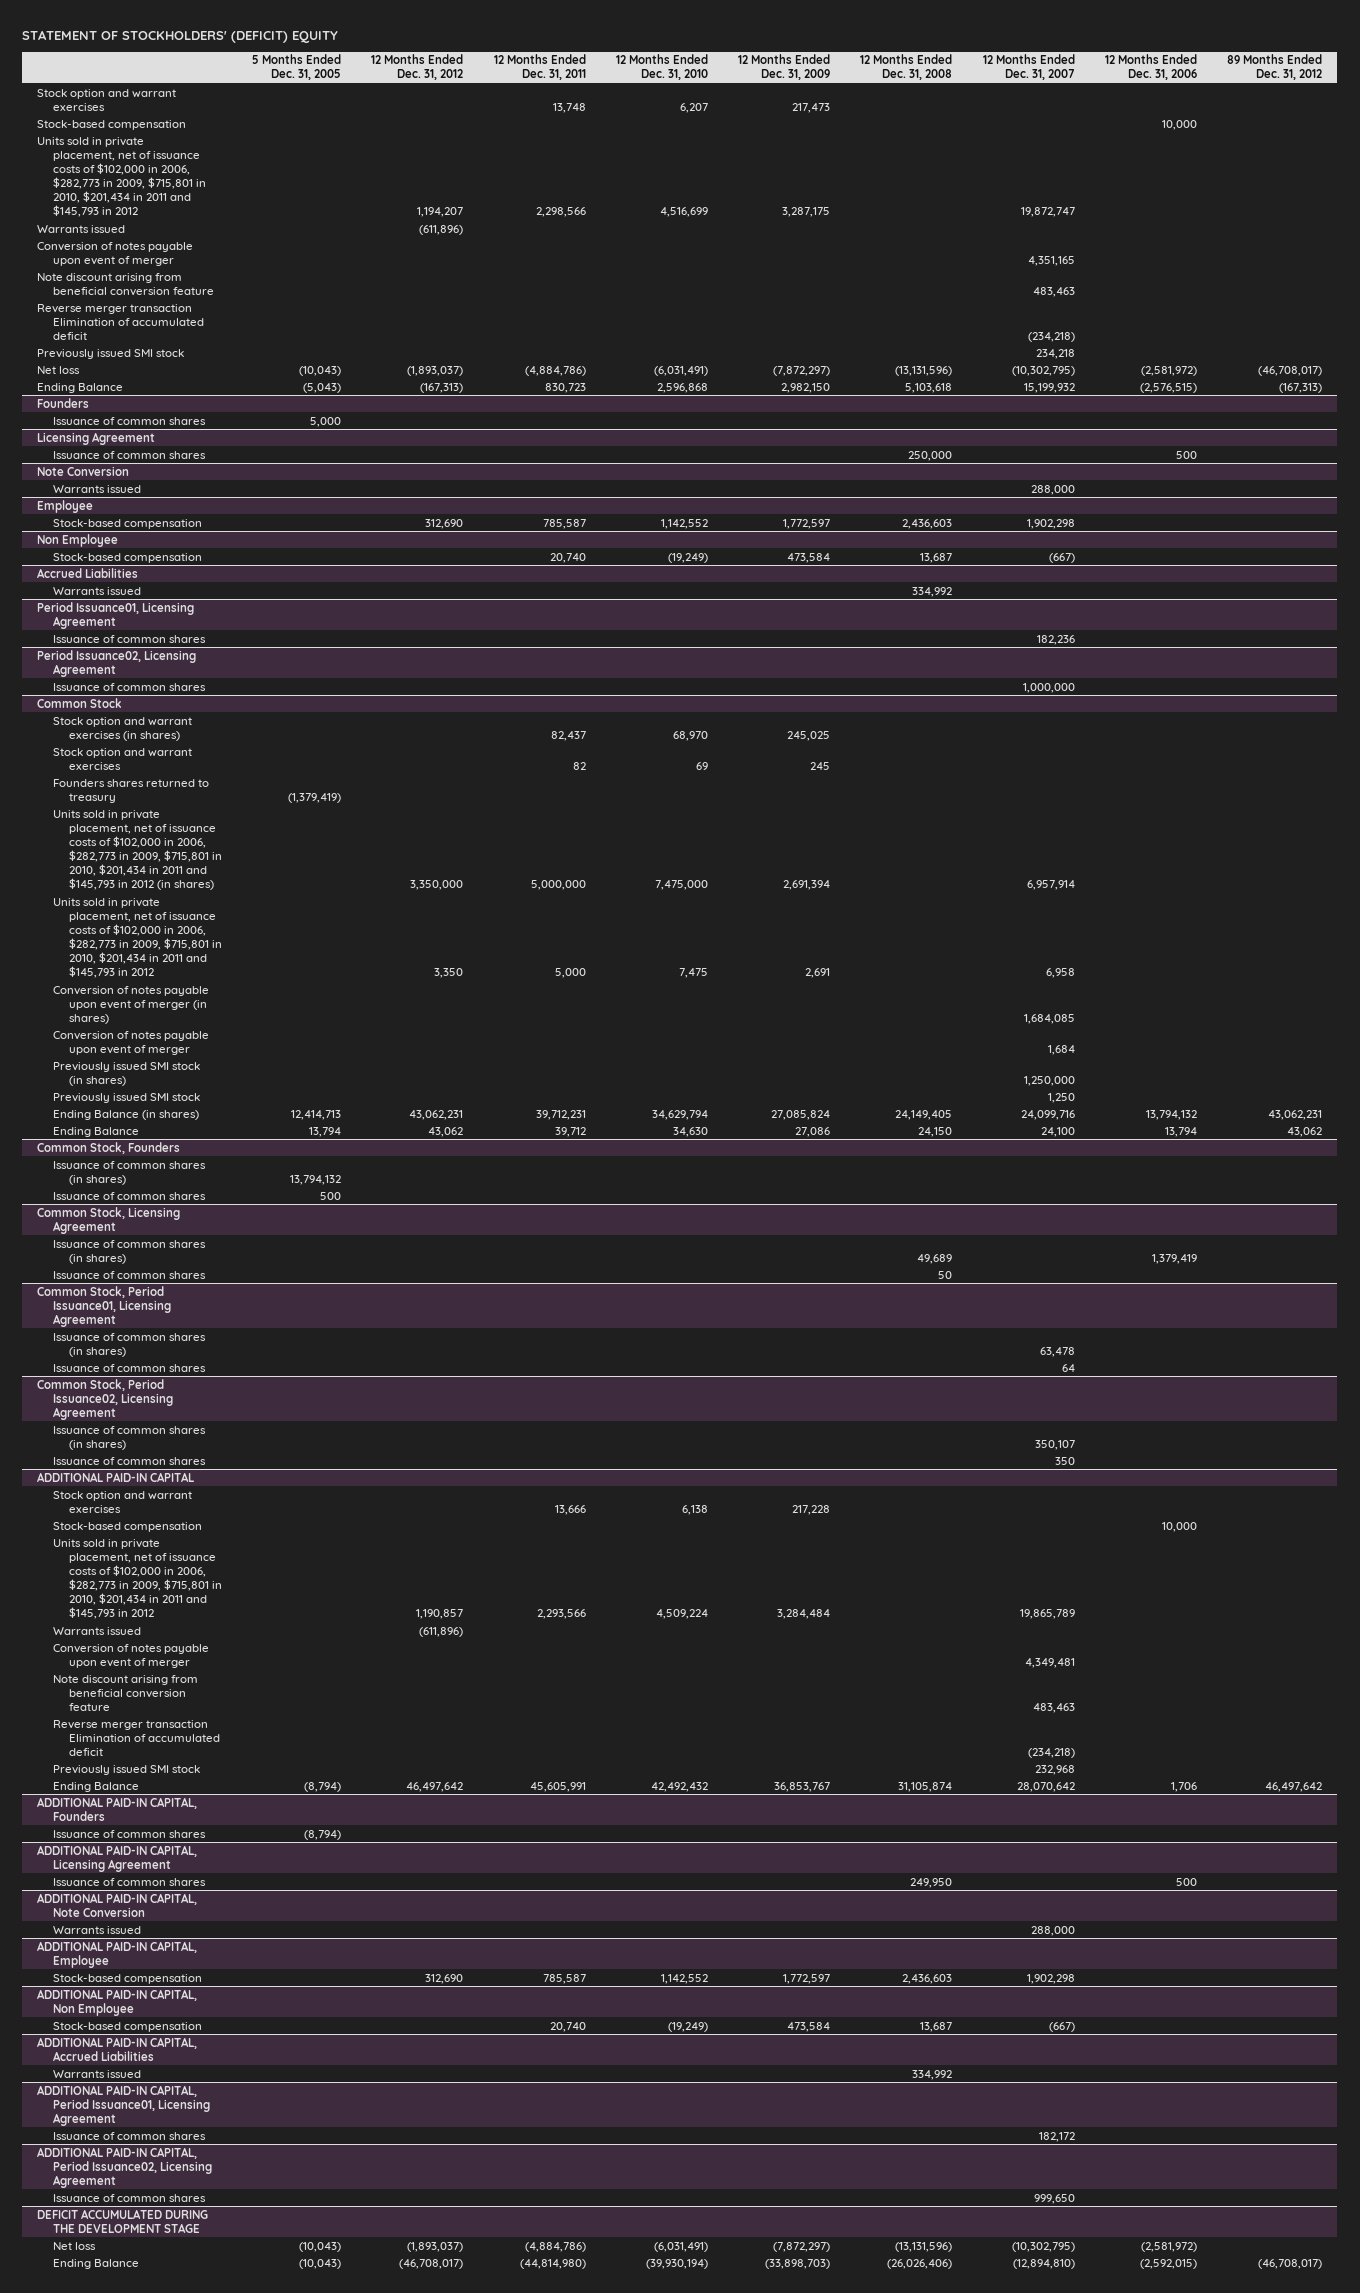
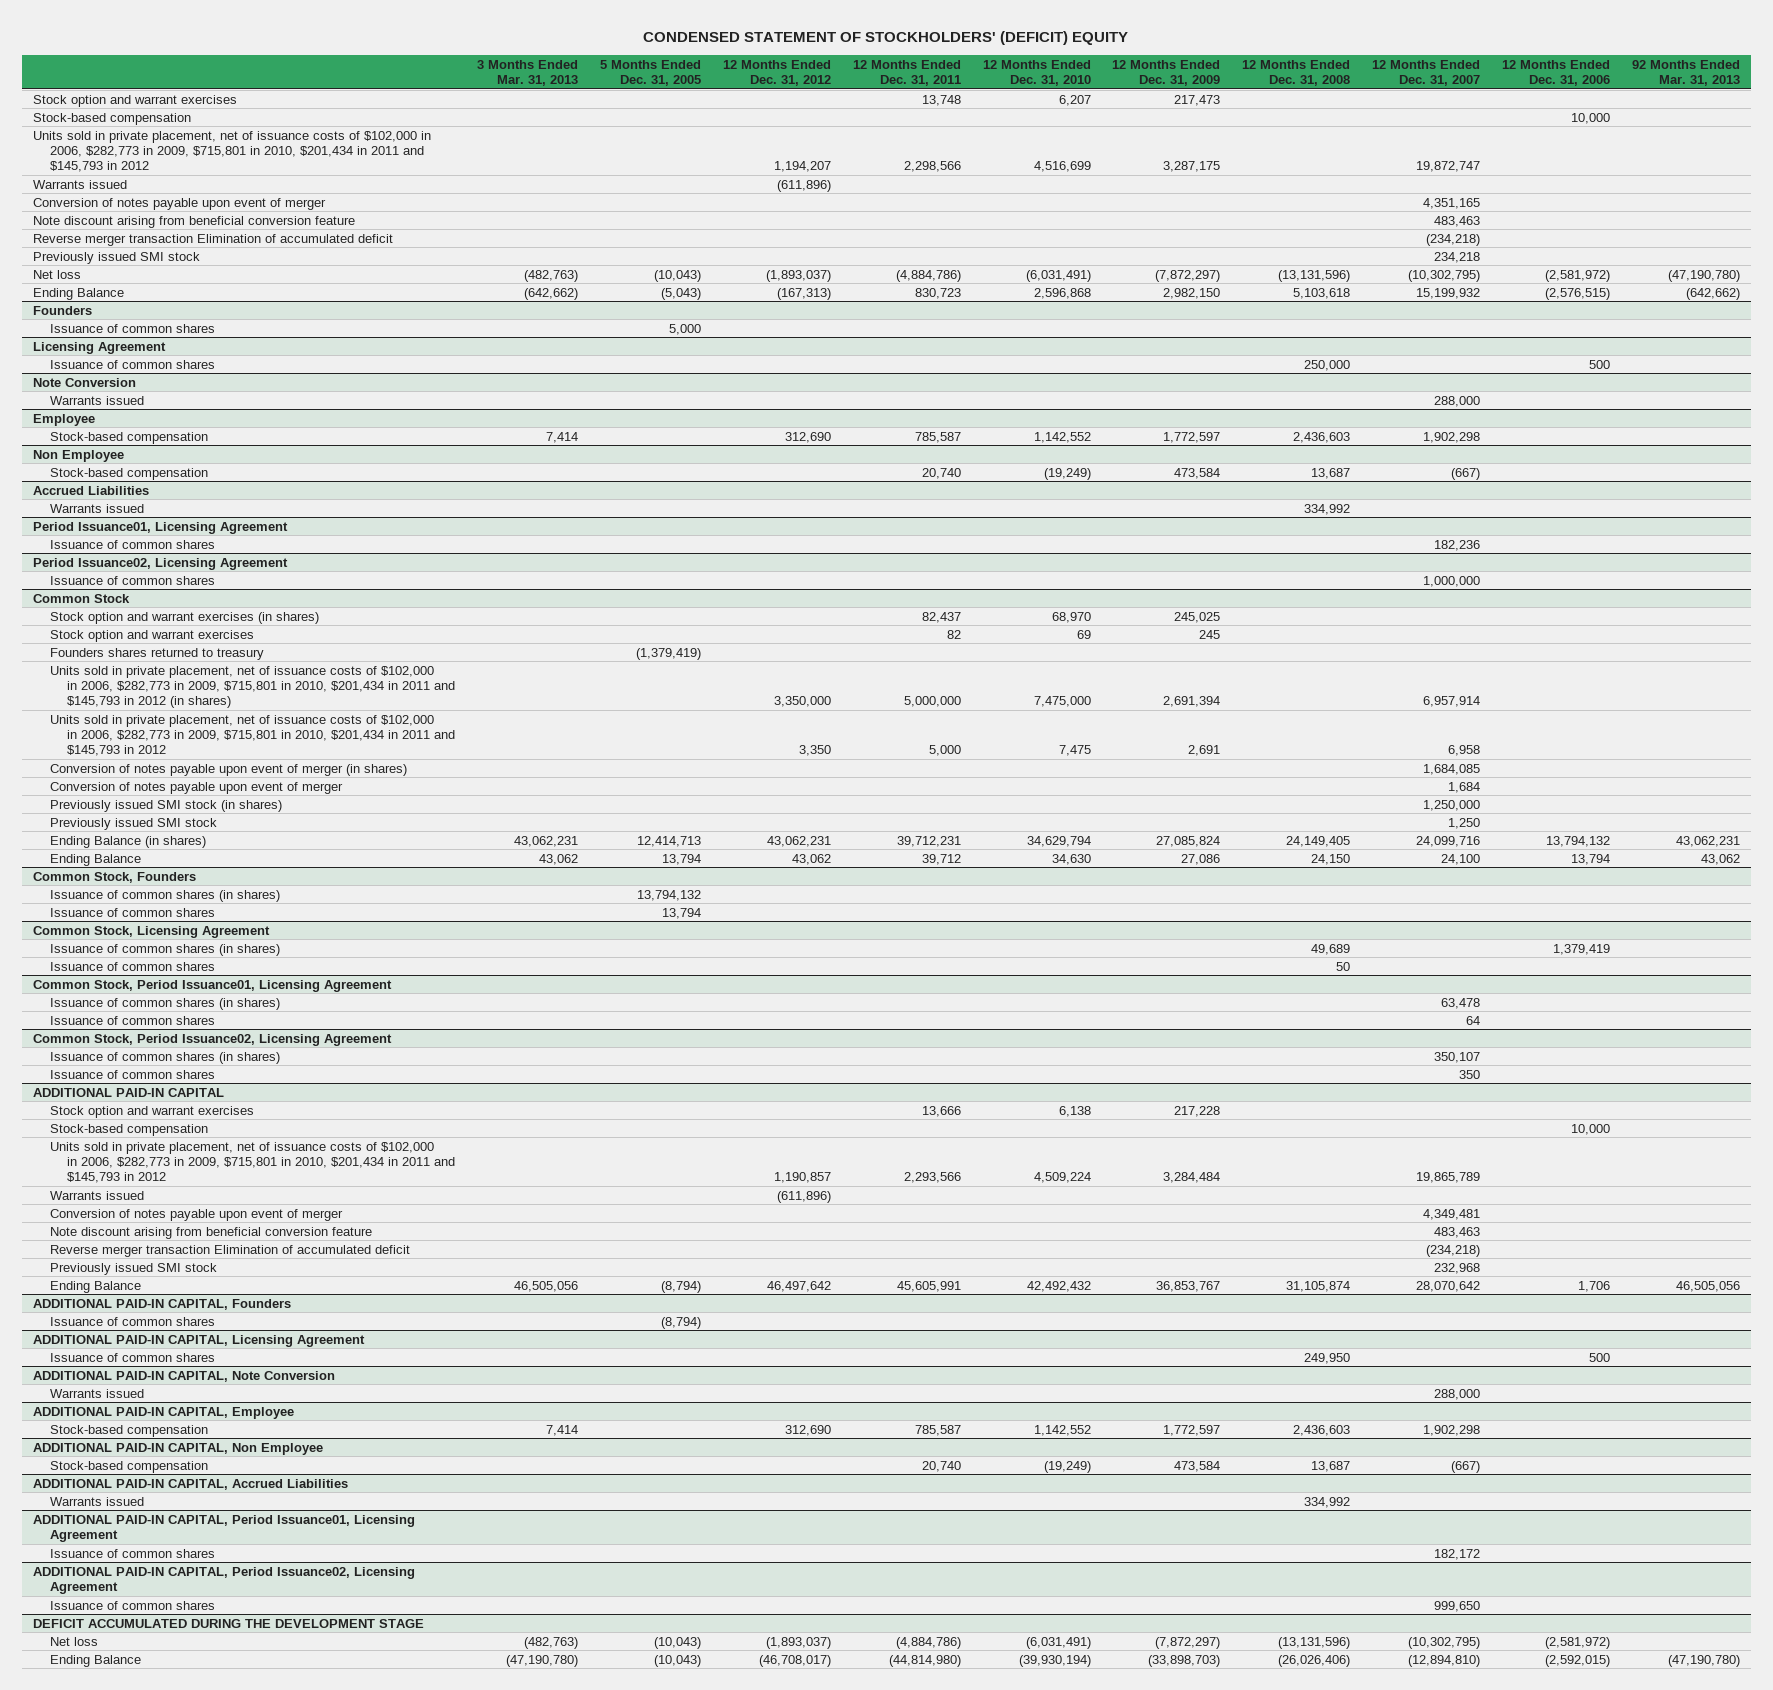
- STATEMENT OF STOCKHOLDERS' (DEFICIT) EQUITY
+ CONDENSED STATEMENT OF STOCKHOLDERS' (DEFICIT) EQUITY
- | 5 Months Ended Dec. 31, 2005 | 12 Months Ended Dec. 31, 2012 | 12 Months Ended Dec. 31, 2011 | 12 Months Ended Dec. 31, 2010 | 12 Months Ended Dec. 31, 2009 | 12 Months Ended Dec. 31, 2008 | 12 Months Ended Dec. 31, 2007 | 12 Months Ended Dec. 31, 2006 | 89 Months Ended Dec. 31, 2012
+ | 3 Months Ended Mar. 31, 2013 | 5 Months Ended Dec. 31, 2005 | 12 Months Ended Dec. 31, 2012 | 12 Months Ended Dec. 31, 2011 | 12 Months Ended Dec. 31, 2010 | 12 Months Ended Dec. 31, 2009 | 12 Months Ended Dec. 31, 2008 | 12 Months Ended Dec. 31, 2007 | 12 Months Ended Dec. 31, 2006 | 92 Months Ended Mar. 31, 2013
@ Common Stock, Founders
- Issuance of common shares | 500 | | | | | | | |
+ Issuance of common shares | | 13,794 | | | | | | | |

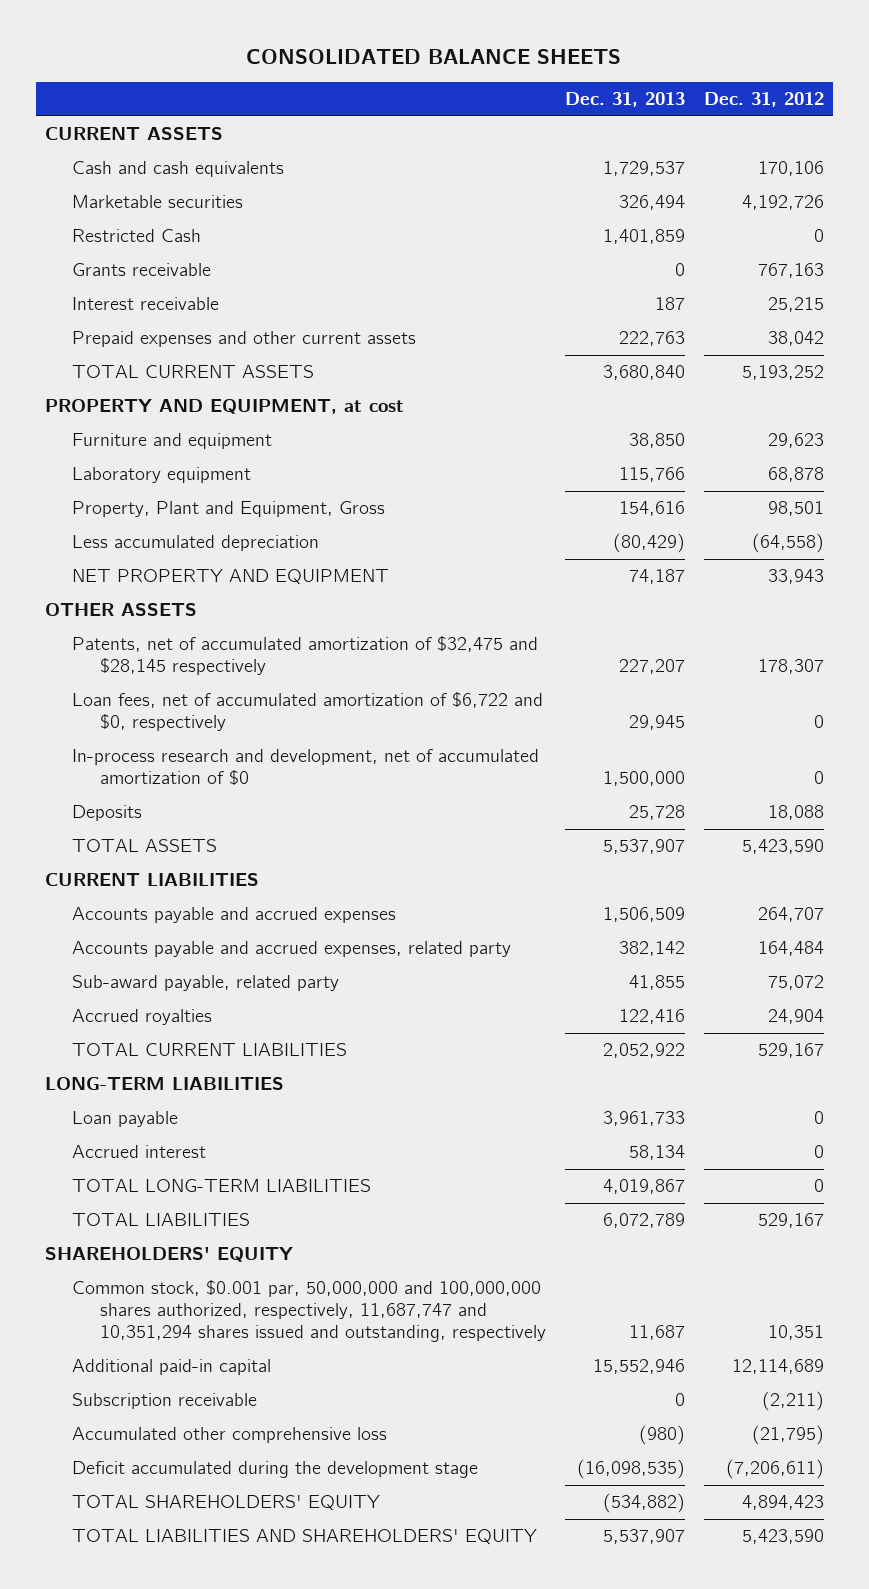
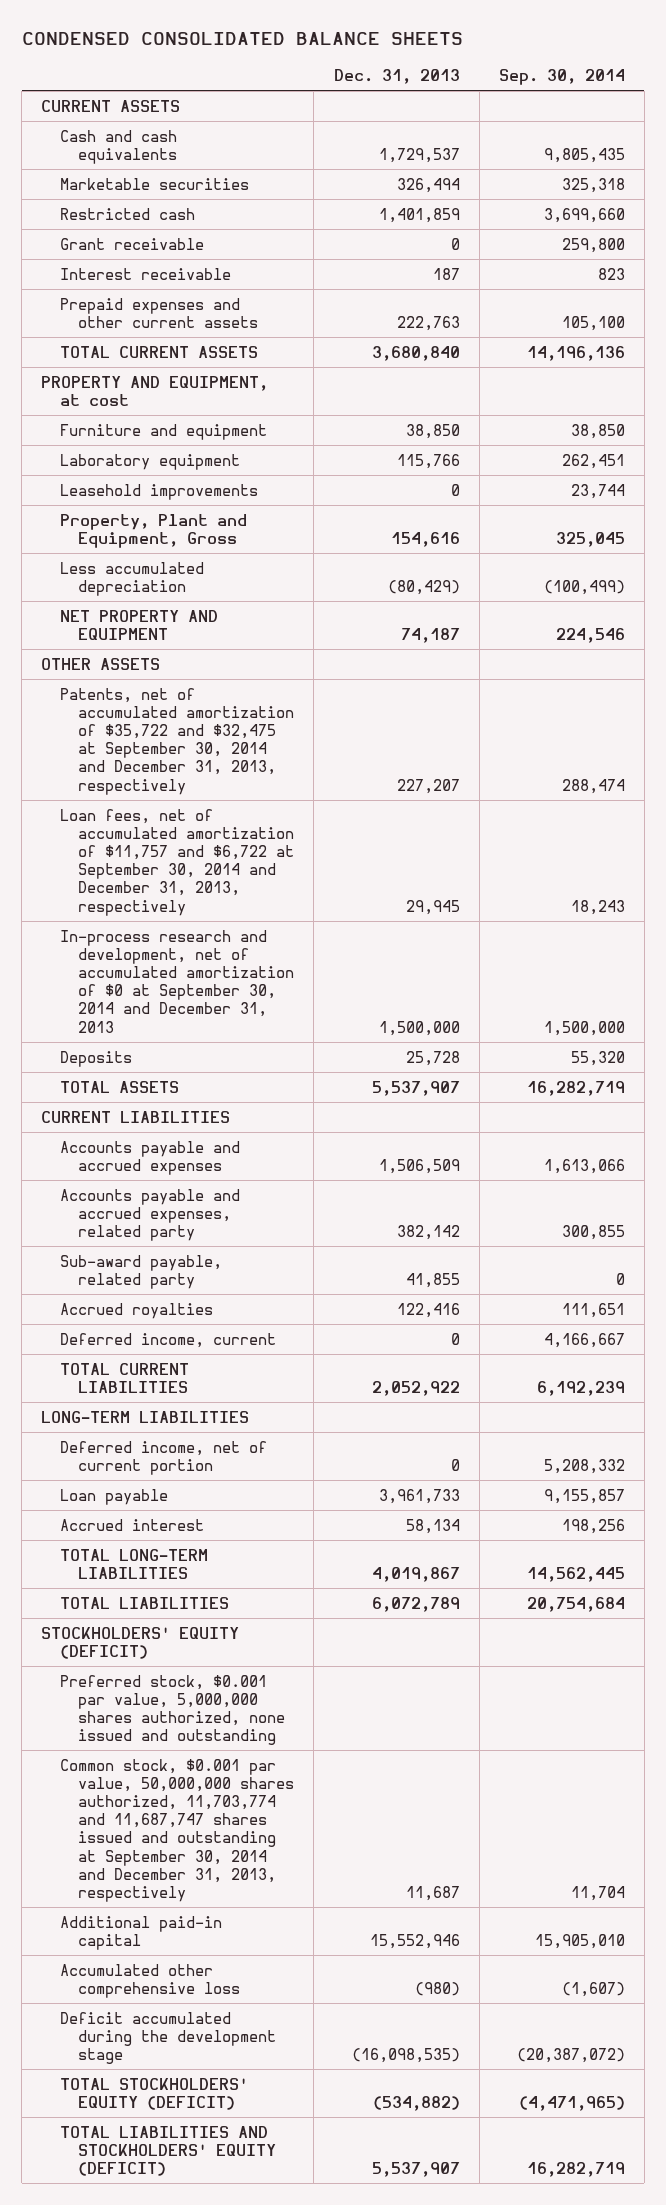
- CONSOLIDATED BALANCE SHEETS
+ CONDENSED CONSOLIDATED BALANCE SHEETS
- | Dec. 31, 2013 | Dec. 31, 2012
+ | Dec. 31, 2013 | Sep. 30, 2014
- Restricted Cash | 1,401,859 | 0
- Grants receivable | 0 | 767,163
+ Restricted cash | 1,401,859 | 3,699,660
+ Grant receivable | 0 | 259,800
+ Leasehold improvements | 0 | 23,744
- Patents, net of accumulated amortization of $32,475 and $28,145 respectively | 227,207 | 178,307
- Loan fees, net of accumulated amortization of $6,722 and $0, respectively | 29,945 | 0
- In-process research and development, net of accumulated amortization of $0 | 1,500,000 | 0
+ Patents, net of accumulated amortization of $35,722 and $32,475 at September 30, 2014 and December 31, 2013, respectively | 227,207 | 288,474
+ Loan fees, net of accumulated amortization of $11,757 and $6,722 at September 30, 2014 and December 31, 2013, respectively | 29,945 | 18,243
+ In-process research and development, net of accumulated amortization of $0 at September 30, 2014 and December 31, 2013 | 1,500,000 | 1,500,000
+ Deferred income, current | 0 | 4,166,667
+ Deferred income, net of current portion | 0 | 5,208,332
- SHAREHOLDERS' EQUITY
- Common stock, $0.001 par, 50,000,000 and 100,000,000 shares authorized, respectively, 11,687,747 and 10,351,294 shares issued and outstanding, respectively | 11,687 | 10,351
+ STOCKHOLDERS' EQUITY (DEFICIT)
+ Preferred stock, $0.001 par value, 5,000,000 shares authorized, none issued and outstanding
+ Common stock, $0.001 par value, 50,000,000 shares authorized, 11,703,774 and 11,687,747 shares issued and outstanding at September 30, 2014 and December 31, 2013, respectively | 11,687 | 11,704
- Subscription receivable | 0 | (2,211)
- TOTAL SHAREHOLDERS' EQUITY | (534,882) | 4,894,423
- TOTAL LIABILITIES AND SHAREHOLDERS' EQUITY | 5,537,907 | 5,423,590
+ TOTAL STOCKHOLDERS' EQUITY (DEFICIT) | (534,882) | (4,471,965)
+ TOTAL LIABILITIES AND STOCKHOLDERS' EQUITY (DEFICIT) | 5,537,907 | 16,282,719

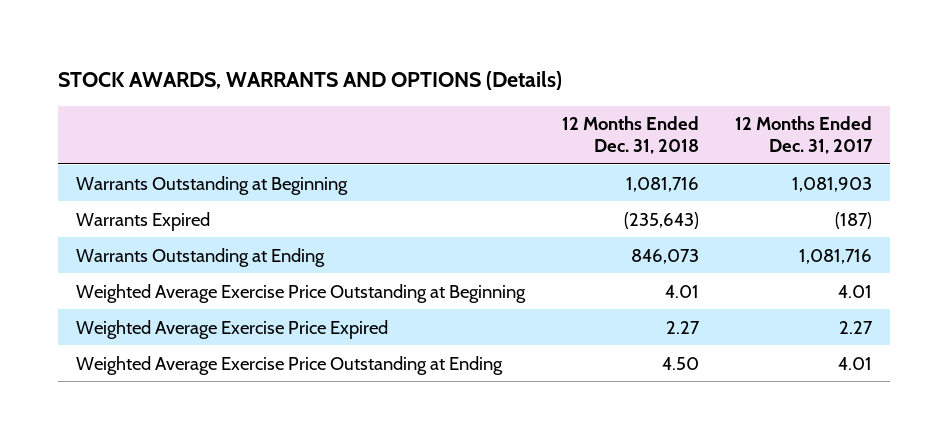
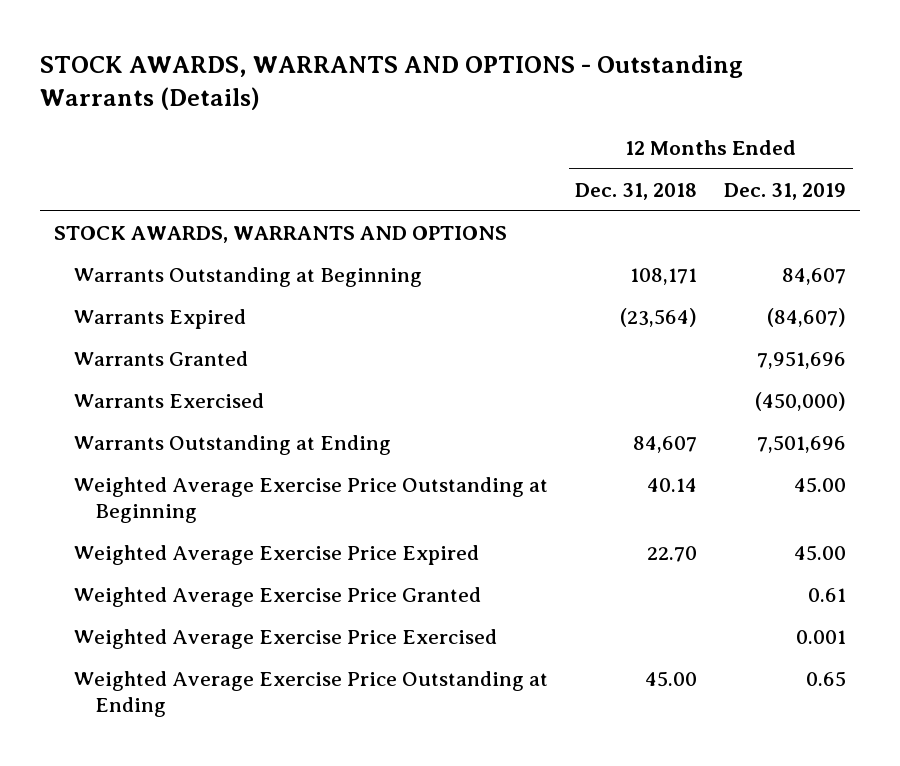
- STOCK AWARDS, WARRANTS AND OPTIONS (Details)
+ STOCK AWARDS, WARRANTS AND OPTIONS - Outstanding Warrants (Details)
- | 12 Months Ended Dec. 31, 2018 | 12 Months Ended Dec. 31, 2017
+ | 12 Months Ended Dec. 31, 2018 | 12 Months Ended Dec. 31, 2019
- Warrants Outstanding at Beginning | 1,081,716 | 1,081,903
- Warrants Expired | (235,643) | (187)
- Warrants Outstanding at Ending | 846,073 | 1,081,716
- Weighted Average Exercise Price Outstanding at Beginning | 4.01 | 4.01
- Weighted Average Exercise Price Expired | 2.27 | 2.27
- Weighted Average Exercise Price Outstanding at Ending | 4.50 | 4.01
+ STOCK AWARDS, WARRANTS AND OPTIONS
+ Warrants Outstanding at Beginning | 108,171 | 84,607
+ Warrants Expired | (23,564) | (84,607)
+ Warrants Granted | | 7,951,696
+ Warrants Exercised | | (450,000)
+ Warrants Outstanding at Ending | 84,607 | 7,501,696
+ Weighted Average Exercise Price Outstanding at Beginning | 40.14 | 45.00
+ Weighted Average Exercise Price Expired | 22.70 | 45.00
+ Weighted Average Exercise Price Granted | | 0.61
+ Weighted Average Exercise Price Exercised | | 0.001
+ Weighted Average Exercise Price Outstanding at Ending | 45.00 | 0.65

